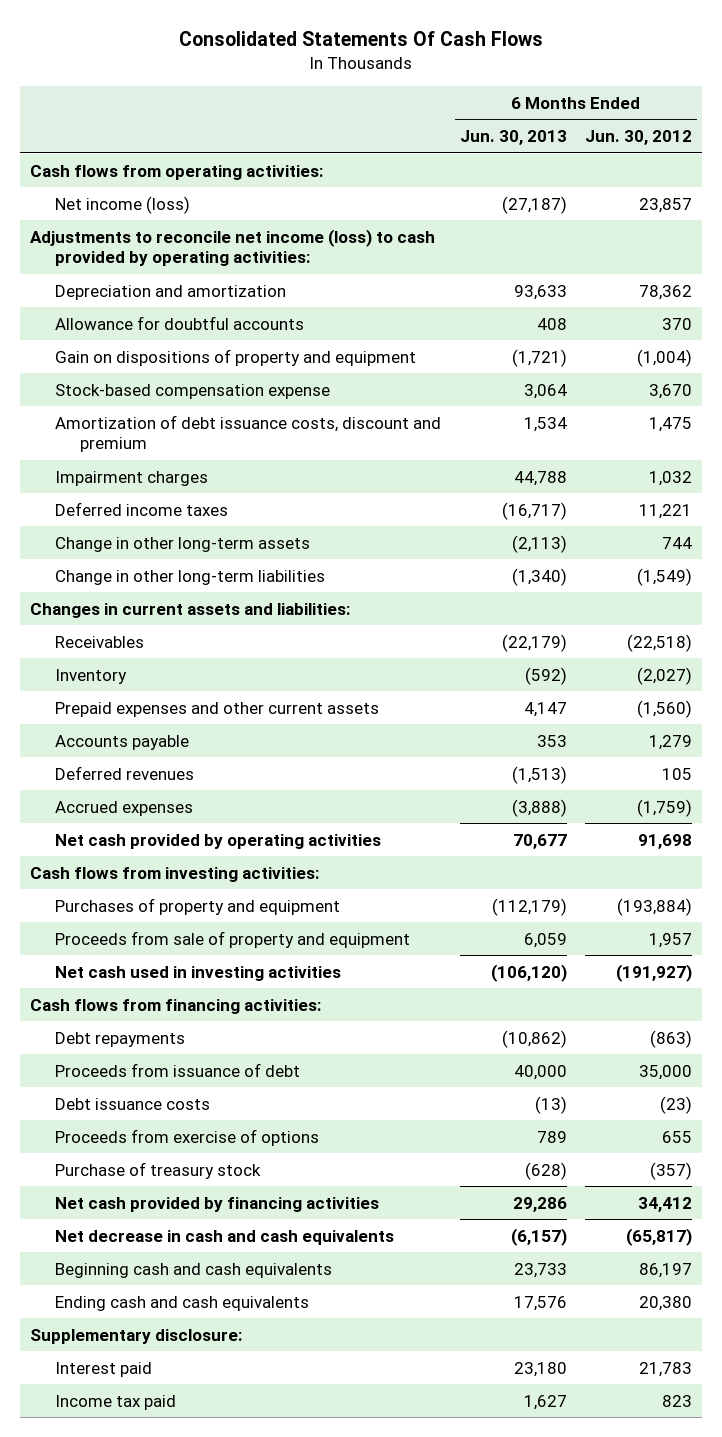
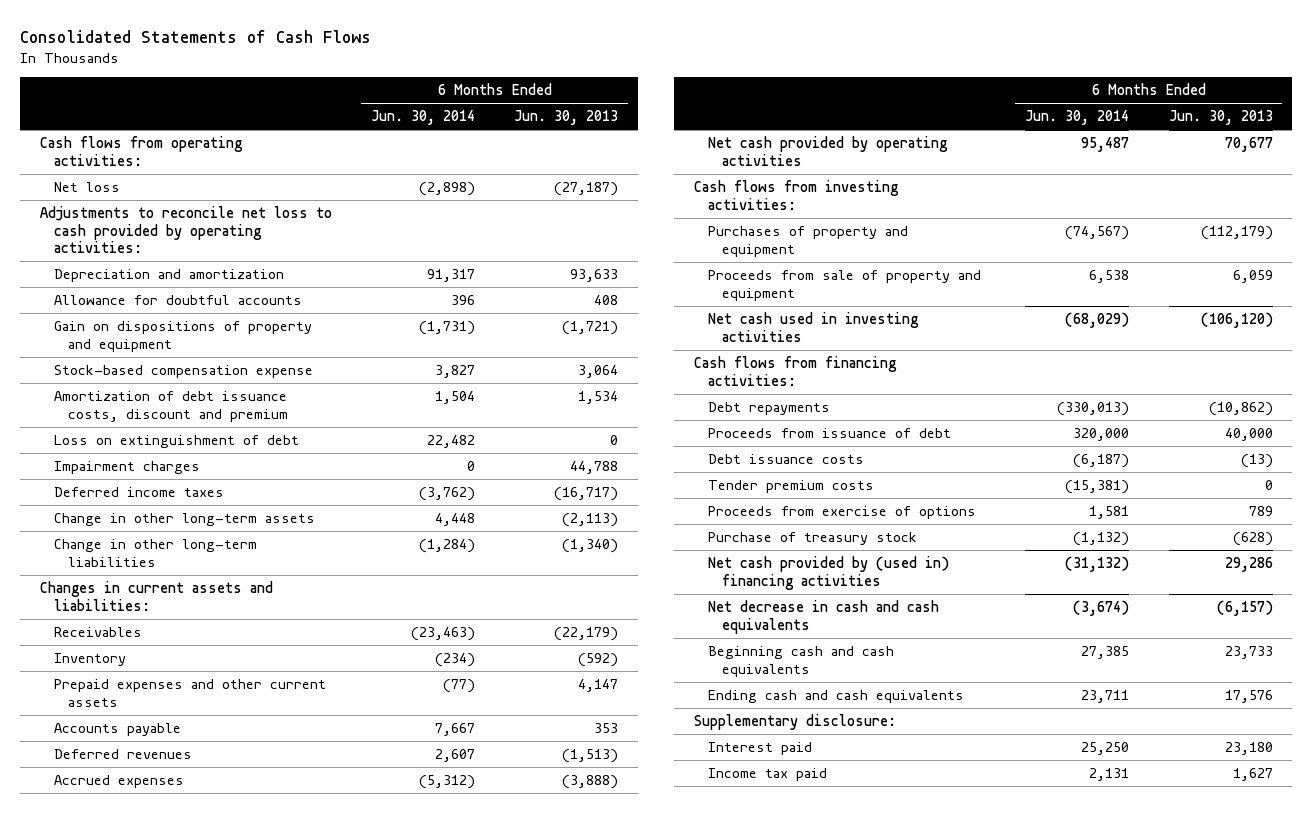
- Consolidated Statements Of Cash Flows
+ Consolidated Statements of Cash Flows
- | 6 Months Ended Jun. 30, 2013 | 6 Months Ended Jun. 30, 2012
+ | 6 Months Ended Jun. 30, 2014 | 6 Months Ended Jun. 30, 2013
- Net income (loss) | (27,187) | 23,857
- Adjustments to reconcile net income (loss) to cash provided by operating activities:
+ Net loss | (2,898) | (27,187)
+ Adjustments to reconcile net loss to cash provided by operating activities:
+ Loss on extinguishment of debt | 22,482 | 0
+ Tender premium costs | (15,381) | 0
- Net cash provided by financing activities | 29,286 | 34,412
+ Net cash provided by (used in) financing activities | (31,132) | 29,286

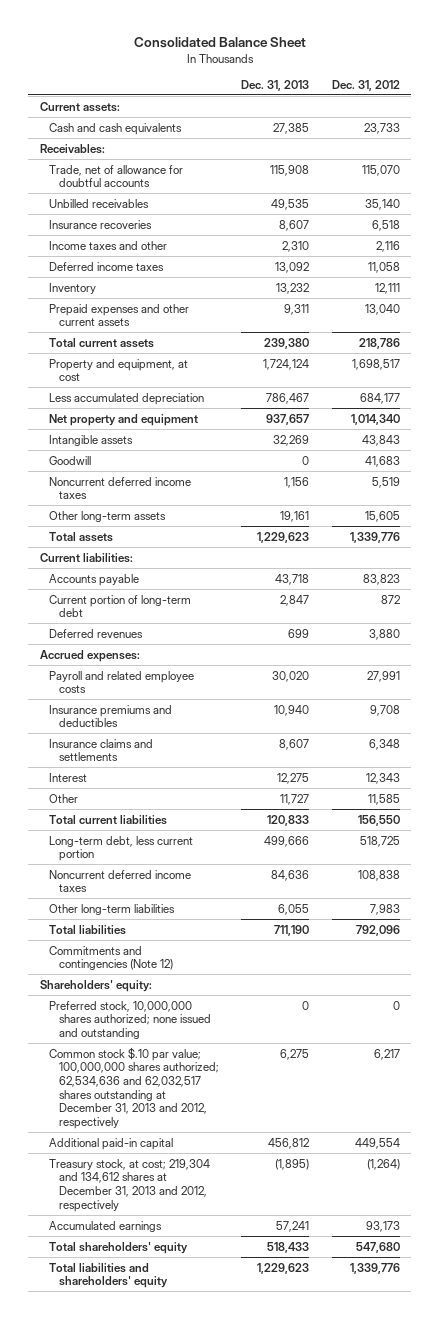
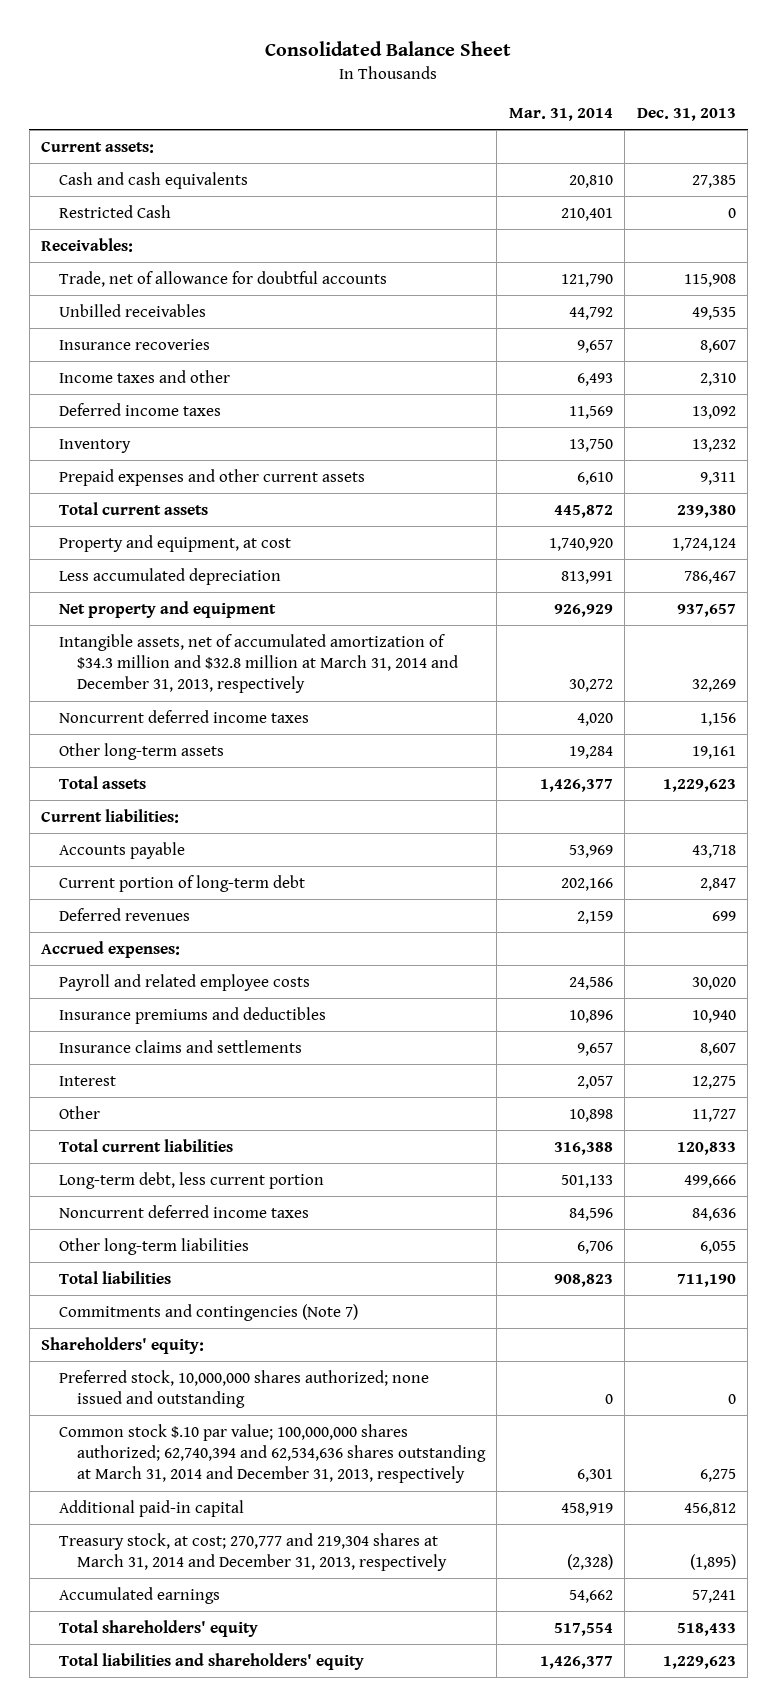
- | Dec. 31, 2013 | Dec. 31, 2012
+ | Mar. 31, 2014 | Dec. 31, 2013
+ Restricted Cash | 210,401 | 0
- Intangible assets | 32,269 | 43,843
- Goodwill | 0 | 41,683
+ Intangible assets, net of accumulated amortization of $34.3 million and $32.8 million at March 31, 2014 and December 31, 2013, respectively | 30,272 | 32,269
- Commitments and contingencies (Note 12)
+ Commitments and contingencies (Note 7)
- Common stock $.10 par value; 100,000,000 shares authorized; 62,534,636 and 62,032,517 shares outstanding at December 31, 2013 and 2012, respectively | 6,275 | 6,217
+ Common stock $.10 par value; 100,000,000 shares authorized; 62,740,394 and 62,534,636 shares outstanding at March 31, 2014 and December 31, 2013, respectively | 6,301 | 6,275
- Treasury stock, at cost; 219,304 and 134,612 shares at December 31, 2013 and 2012, respectively | (1,895) | (1,264)
+ Treasury stock, at cost; 270,777 and 219,304 shares at March 31, 2014 and December 31, 2013, respectively | (2,328) | (1,895)

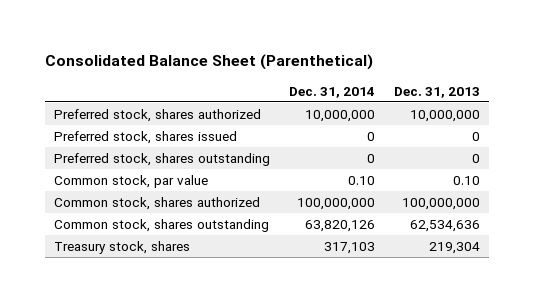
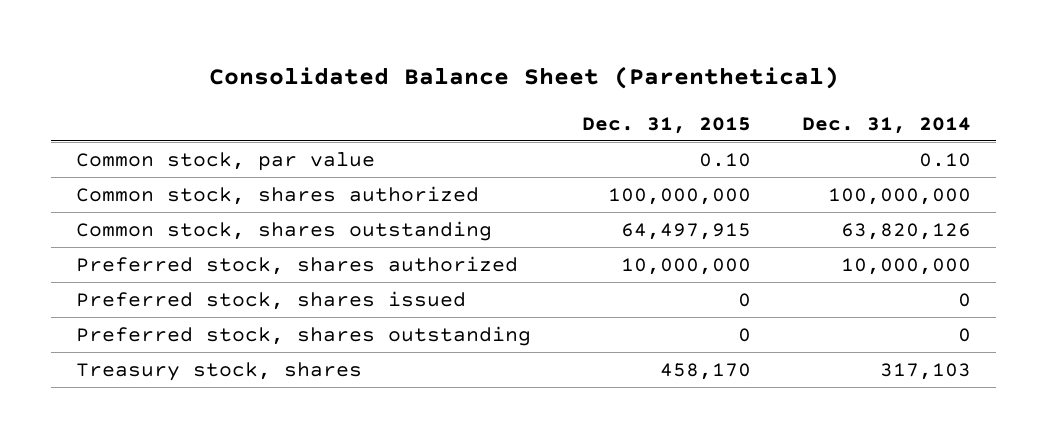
- | Dec. 31, 2014 | Dec. 31, 2013
+ | Dec. 31, 2015 | Dec. 31, 2014
moved down: Preferred stock, shares authorized | 10,000,000 | 10,000,000
moved down: Preferred stock, shares issued | 0 | 0
moved down: Preferred stock, shares outstanding | 0 | 0

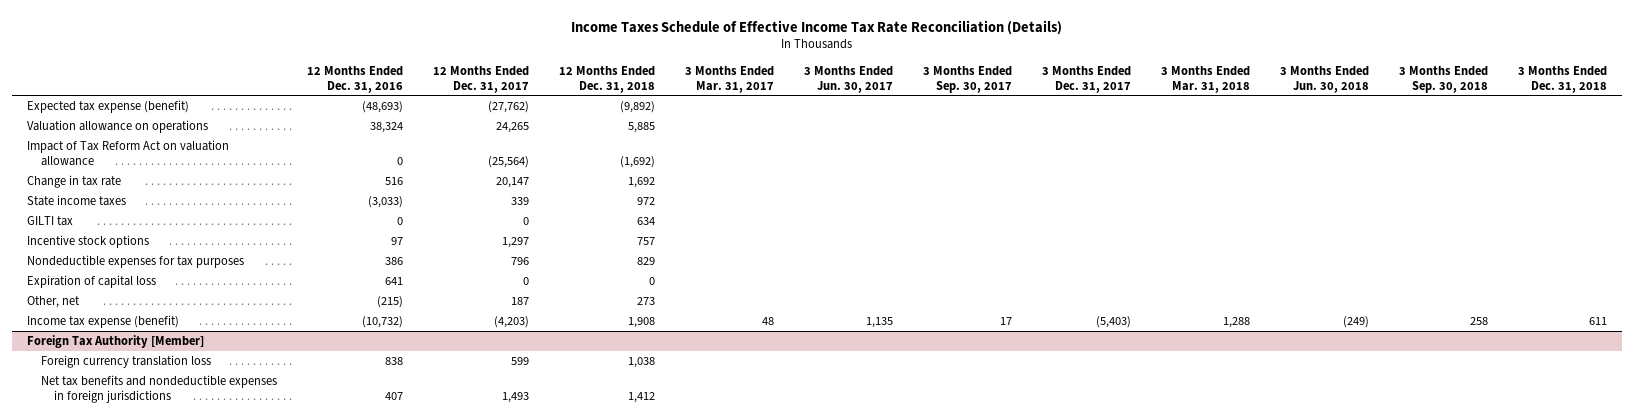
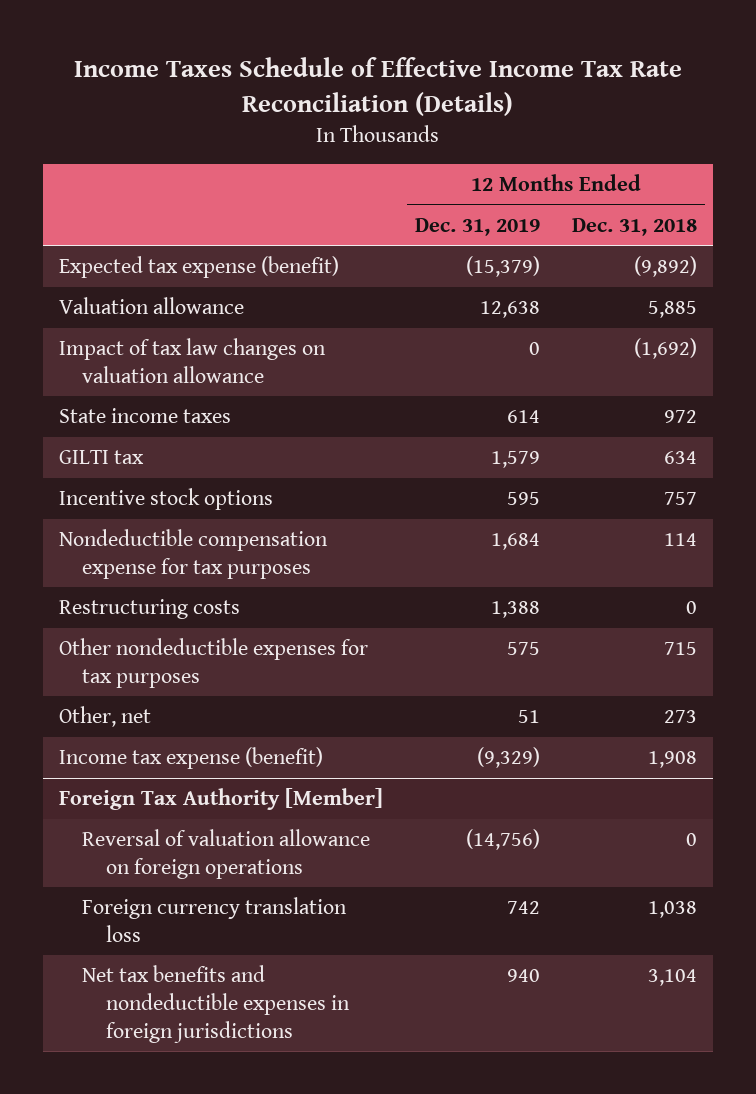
- | 12 Months Ended Dec. 31, 2016 | 12 Months Ended Dec. 31, 2017 | 12 Months Ended Dec. 31, 2018 | 3 Months Ended Mar. 31, 2017 | 3 Months Ended Jun. 30, 2017 | 3 Months Ended Sep. 30, 2017 | 3 Months Ended Dec. 31, 2017 | 3 Months Ended Mar. 31, 2018 | 3 Months Ended Jun. 30, 2018 | 3 Months Ended Sep. 30, 2018 | 3 Months Ended Dec. 31, 2018
+ | 12 Months Ended Dec. 31, 2019 | 12 Months Ended Dec. 31, 2018
- Valuation allowance on operations | 38,324 | 24,265 | 5,885 | | | | | | | |
- Impact of Tax Reform Act on valuation allowance | 0 | (25,564) | (1,692) | | | | | | | |
- Change in tax rate | 516 | 20,147 | 1,692 | | | | | | | |
+ Valuation allowance | 12,638 | 5,885
+ Impact of tax law changes on valuation allowance | 0 | (1,692)
- Nondeductible expenses for tax purposes | 386 | 796 | 829 | | | | | | | |
- Expiration of capital loss | 641 | 0 | 0 | | | | | | | |
+ Nondeductible compensation expense for tax purposes | 1,684 | 114
+ Restructuring costs | 1,388 | 0
+ Other nondeductible expenses for tax purposes | 575 | 715
@ Foreign Tax Authority [Member]
+ Reversal of valuation allowance on foreign operations | (14,756) | 0
- Net tax benefits and nondeductible expenses in foreign jurisdictions | 407 | 1,493 | 1,412 | | | | | | | |
+ Net tax benefits and nondeductible expenses in foreign jurisdictions | 940 | 3,104

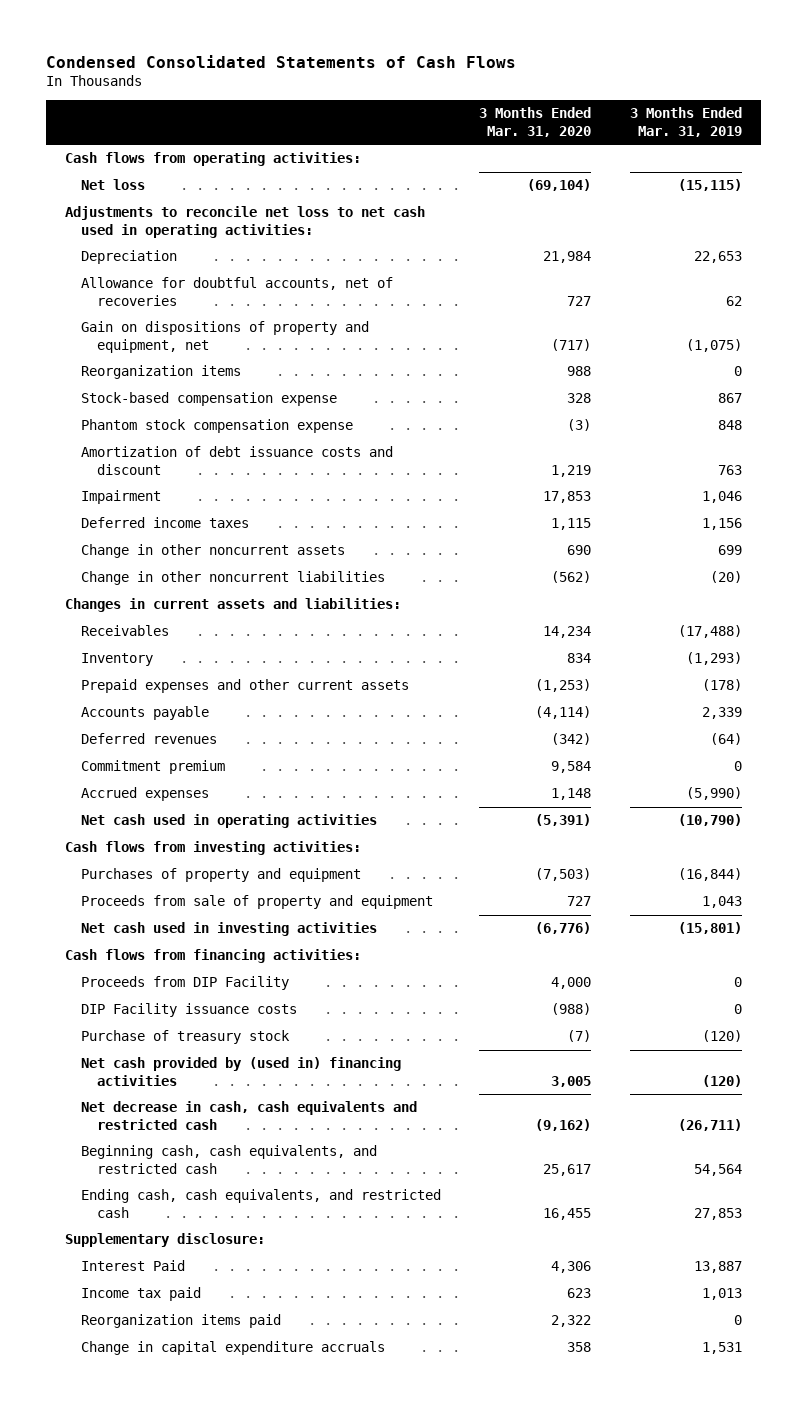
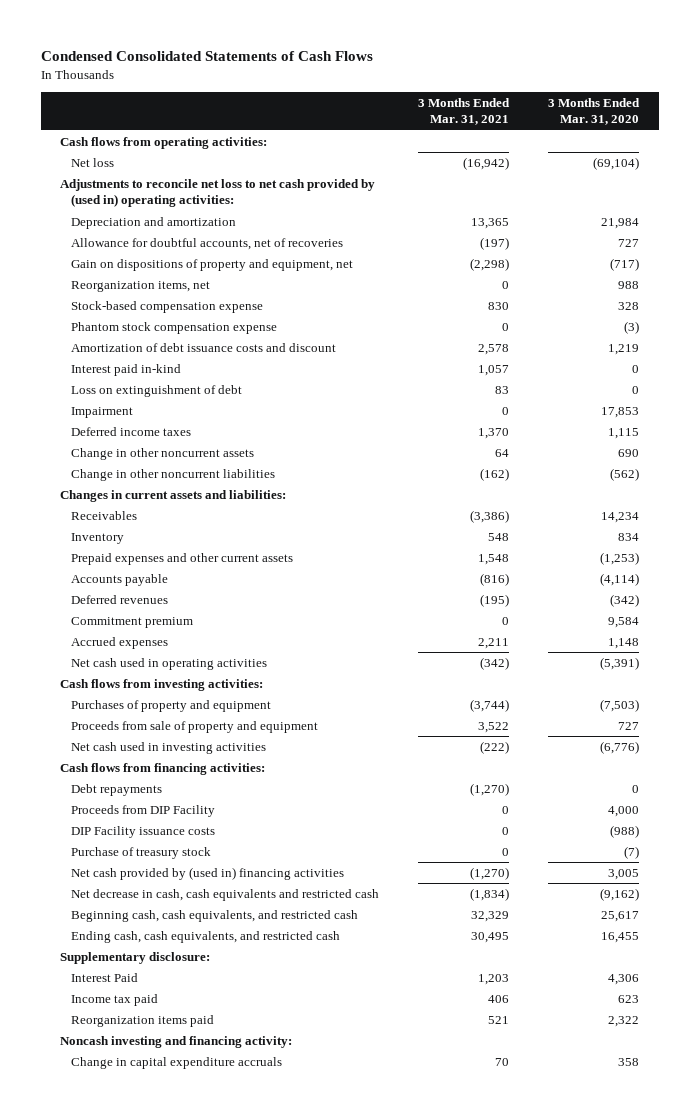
- | 3 Months Ended Mar. 31, 2020 | 3 Months Ended Mar. 31, 2019
+ | 3 Months Ended Mar. 31, 2021 | 3 Months Ended Mar. 31, 2020
- Adjustments to reconcile net loss to net cash used in operating activities:
- Depreciation | 21,984 | 22,653
+ Adjustments to reconcile net loss to net cash provided by (used in) operating activities:
+ Depreciation and amortization | 13,365 | 21,984
- Reorganization items | 988 | 0
+ Reorganization items, net | 0 | 988
+ Interest paid in-kind | 1,057 | 0
+ Loss on extinguishment of debt | 83 | 0
+ Debt repayments | (1,270) | 0
+ Noncash investing and financing activity:

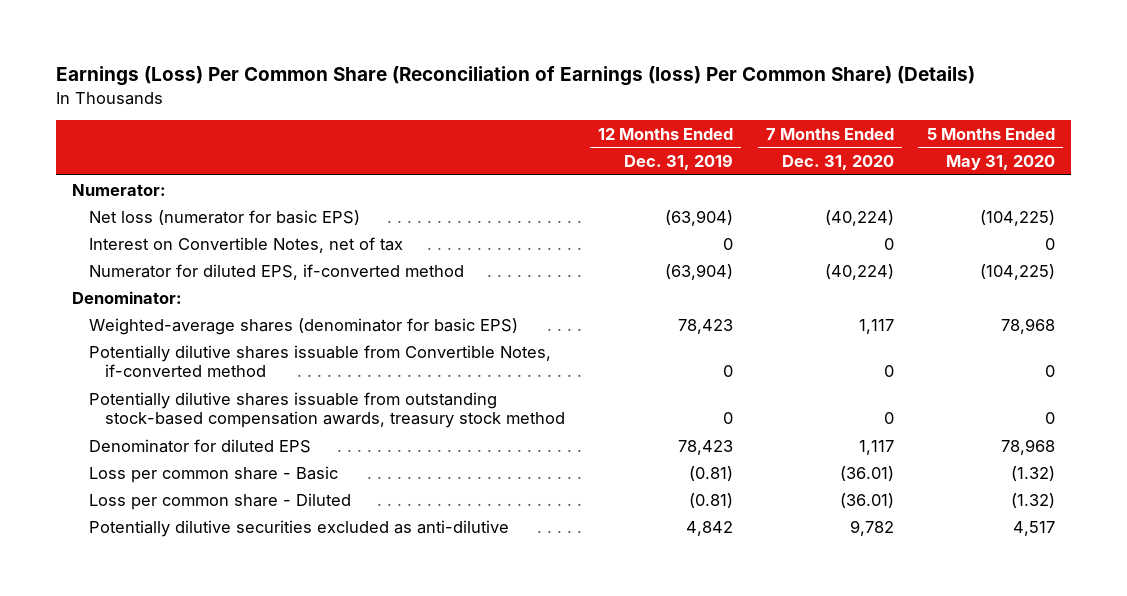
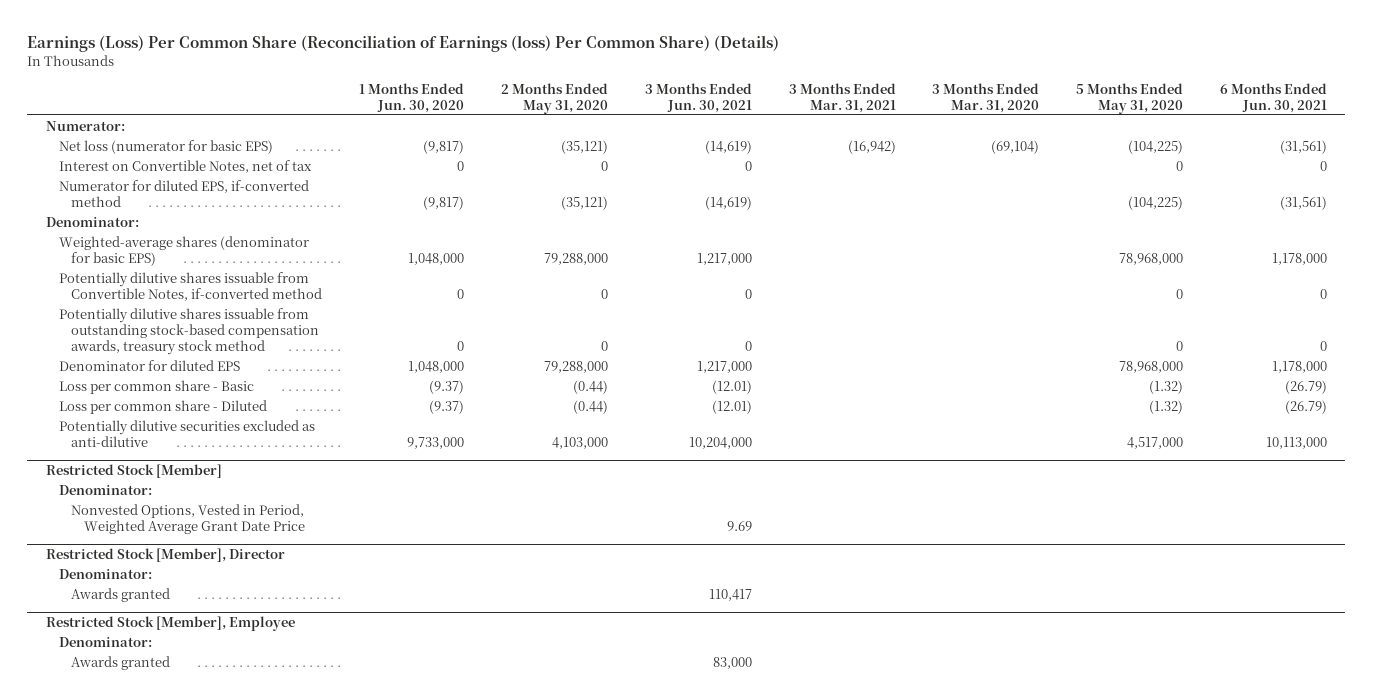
- | 12 Months Ended Dec. 31, 2019 | 7 Months Ended Dec. 31, 2020 | 5 Months Ended May 31, 2020
+ | 1 Months Ended Jun. 30, 2020 | 2 Months Ended May 31, 2020 | 3 Months Ended Jun. 30, 2021 | 3 Months Ended Mar. 31, 2021 | 3 Months Ended Mar. 31, 2020 | 5 Months Ended May 31, 2020 | 6 Months Ended Jun. 30, 2021
- Weighted-average shares (denominator for basic EPS) | 78,423 | 1,117 | 78,968
+ Weighted-average shares (denominator for basic EPS) | 1,048,000 | 79,288,000 | 1,217,000 | | | 78,968,000 | 1,178,000
- Denominator for diluted EPS | 78,423 | 1,117 | 78,968
+ Denominator for diluted EPS | 1,048,000 | 79,288,000 | 1,217,000 | | | 78,968,000 | 1,178,000
- Potentially dilutive securities excluded as anti-dilutive | 4,842 | 9,782 | 4,517
+ Potentially dilutive securities excluded as anti-dilutive | 9,733,000 | 4,103,000 | 10,204,000 | | | 4,517,000 | 10,113,000
+ Restricted Stock [Member]
+ Denominator:
+ Nonvested Options, Vested in Period, Weighted Average Grant Date Price | | | 9.69 | | | |
+ Restricted Stock [Member], Director
+ Denominator:
+ Awards granted | | | 110,417 | | | |
+ Restricted Stock [Member], Employee
+ Denominator:
+ Awards granted | | | 83,000 | | | |

